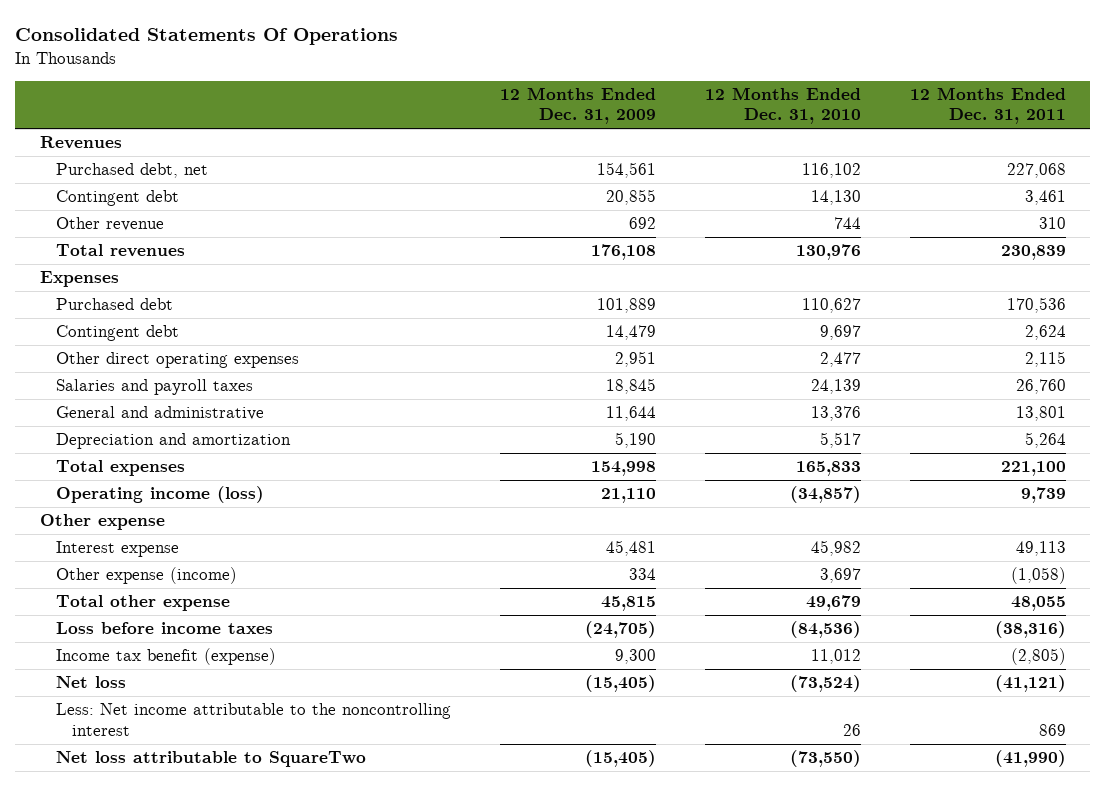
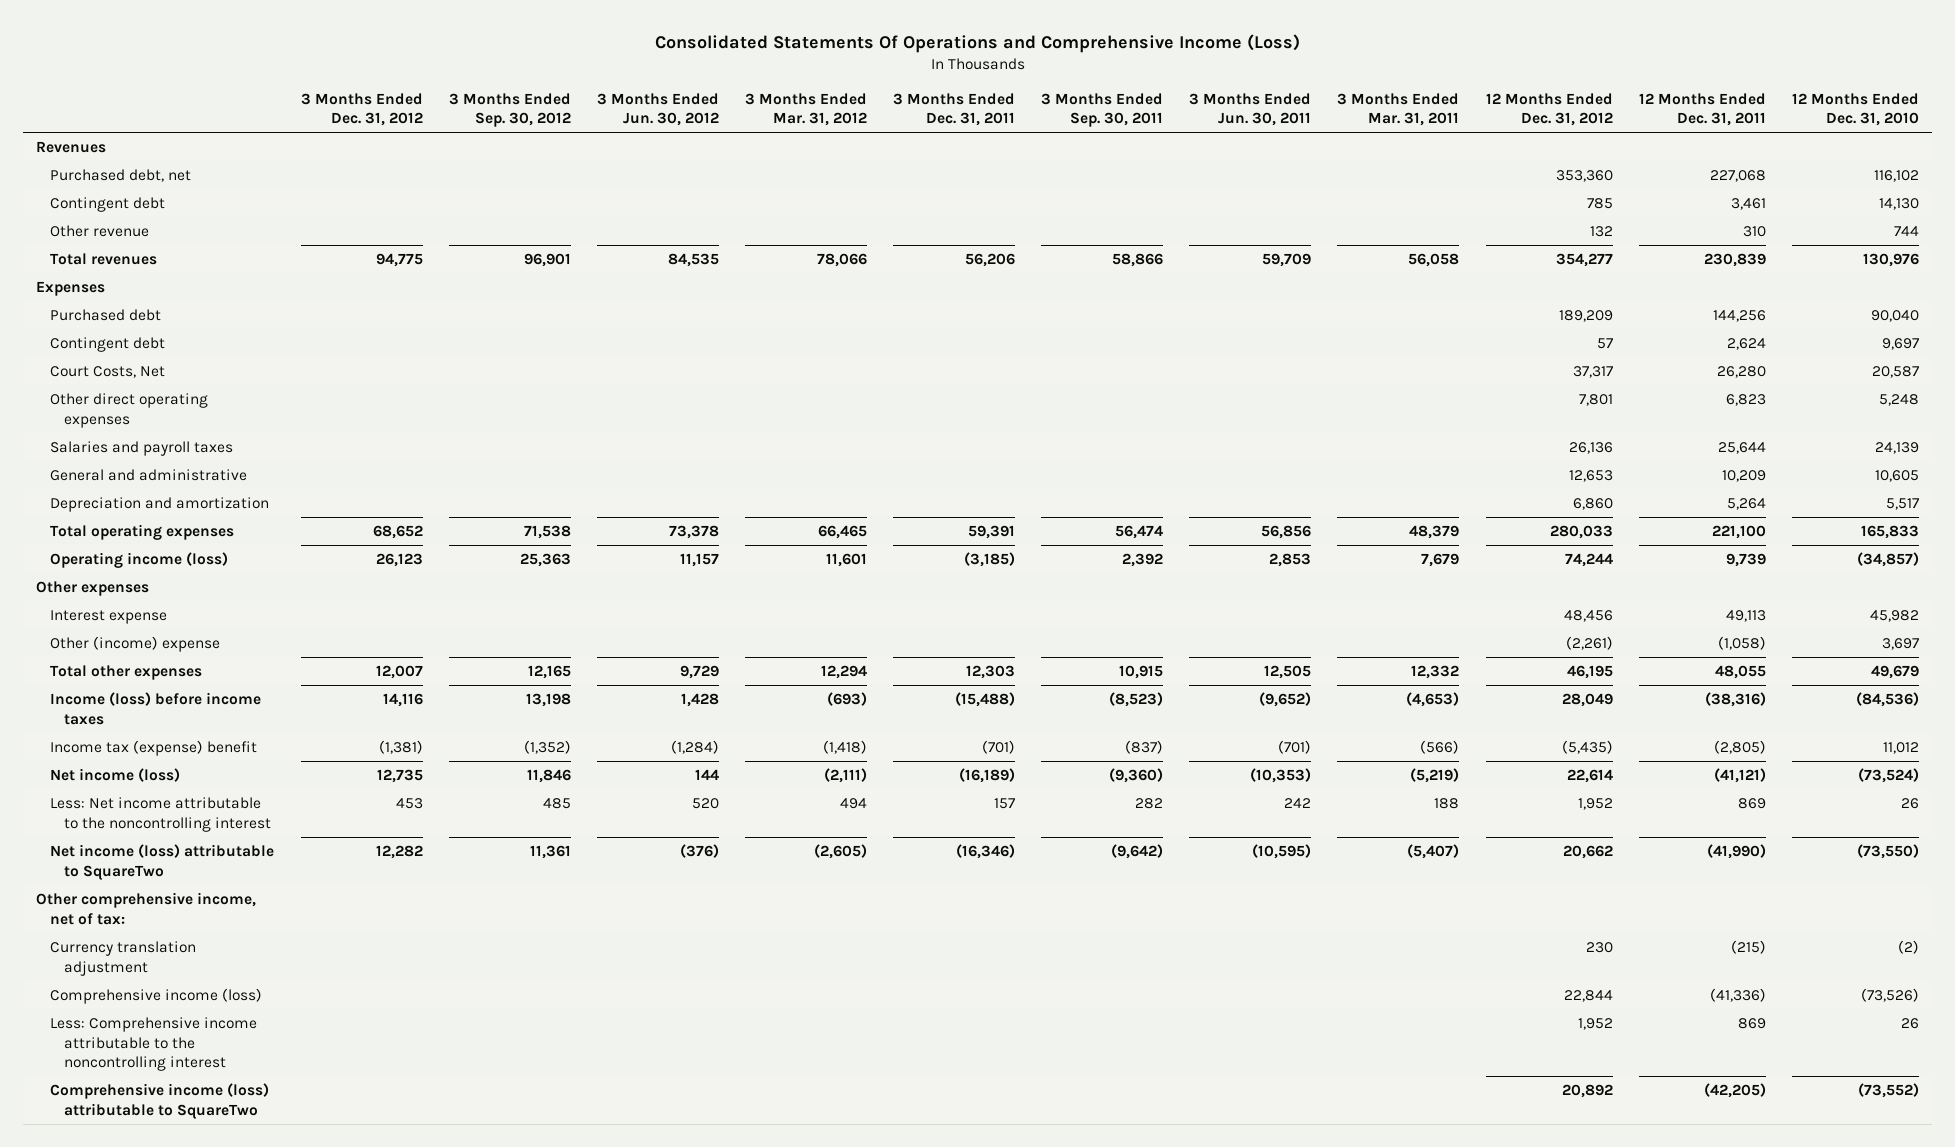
- Consolidated Statements Of Operations
+ Consolidated Statements Of Operations and Comprehensive Income (Loss)
- | 12 Months Ended Dec. 31, 2009 | 12 Months Ended Dec. 31, 2010 | 12 Months Ended Dec. 31, 2011
+ | 3 Months Ended Dec. 31, 2012 | 3 Months Ended Sep. 30, 2012 | 3 Months Ended Jun. 30, 2012 | 3 Months Ended Mar. 31, 2012 | 3 Months Ended Dec. 31, 2011 | 3 Months Ended Sep. 30, 2011 | 3 Months Ended Jun. 30, 2011 | 3 Months Ended Mar. 31, 2011 | 12 Months Ended Dec. 31, 2012 | 12 Months Ended Dec. 31, 2011 | 12 Months Ended Dec. 31, 2010
- Purchased debt | 101,889 | 110,627 | 170,536
+ Purchased debt | | | | | | | | | 189,209 | 144,256 | 90,040
- Other direct operating expenses | 2,951 | 2,477 | 2,115
- Salaries and payroll taxes | 18,845 | 24,139 | 26,760
- General and administrative | 11,644 | 13,376 | 13,801
+ Court Costs, Net | | | | | | | | | 37,317 | 26,280 | 20,587
+ Other direct operating expenses | | | | | | | | | 7,801 | 6,823 | 5,248
+ Salaries and payroll taxes | | | | | | | | | 26,136 | 25,644 | 24,139
+ General and administrative | | | | | | | | | 12,653 | 10,209 | 10,605
- Total expenses | 154,998 | 165,833 | 221,100
+ Total operating expenses | 68,652 | 71,538 | 73,378 | 66,465 | 59,391 | 56,474 | 56,856 | 48,379 | 280,033 | 221,100 | 165,833
- Other expense
+ Other expenses
- Other expense (income) | 334 | 3,697 | (1,058)
- Total other expense | 45,815 | 49,679 | 48,055
- Loss before income taxes | (24,705) | (84,536) | (38,316)
- Income tax benefit (expense) | 9,300 | 11,012 | (2,805)
- Net loss | (15,405) | (73,524) | (41,121)
+ Other (income) expense | | | | | | | | | (2,261) | (1,058) | 3,697
+ Total other expenses | 12,007 | 12,165 | 9,729 | 12,294 | 12,303 | 10,915 | 12,505 | 12,332 | 46,195 | 48,055 | 49,679
+ Income (loss) before income taxes | 14,116 | 13,198 | 1,428 | (693) | (15,488) | (8,523) | (9,652) | (4,653) | 28,049 | (38,316) | (84,536)
+ Income tax (expense) benefit | (1,381) | (1,352) | (1,284) | (1,418) | (701) | (837) | (701) | (566) | (5,435) | (2,805) | 11,012
+ Net income (loss) | 12,735 | 11,846 | 144 | (2,111) | (16,189) | (9,360) | (10,353) | (5,219) | 22,614 | (41,121) | (73,524)
- Net loss attributable to SquareTwo | (15,405) | (73,550) | (41,990)
+ Net income (loss) attributable to SquareTwo | 12,282 | 11,361 | (376) | (2,605) | (16,346) | (9,642) | (10,595) | (5,407) | 20,662 | (41,990) | (73,550)
+ Other comprehensive income, net of tax:
+ Currency translation adjustment | | | | | | | | | 230 | (215) | (2)
+ Comprehensive income (loss) | | | | | | | | | 22,844 | (41,336) | (73,526)
+ Less: Comprehensive income attributable to the noncontrolling interest | | | | | | | | | 1,952 | 869 | 26
+ Comprehensive income (loss) attributable to SquareTwo | | | | | | | | | 20,892 | (42,205) | (73,552)

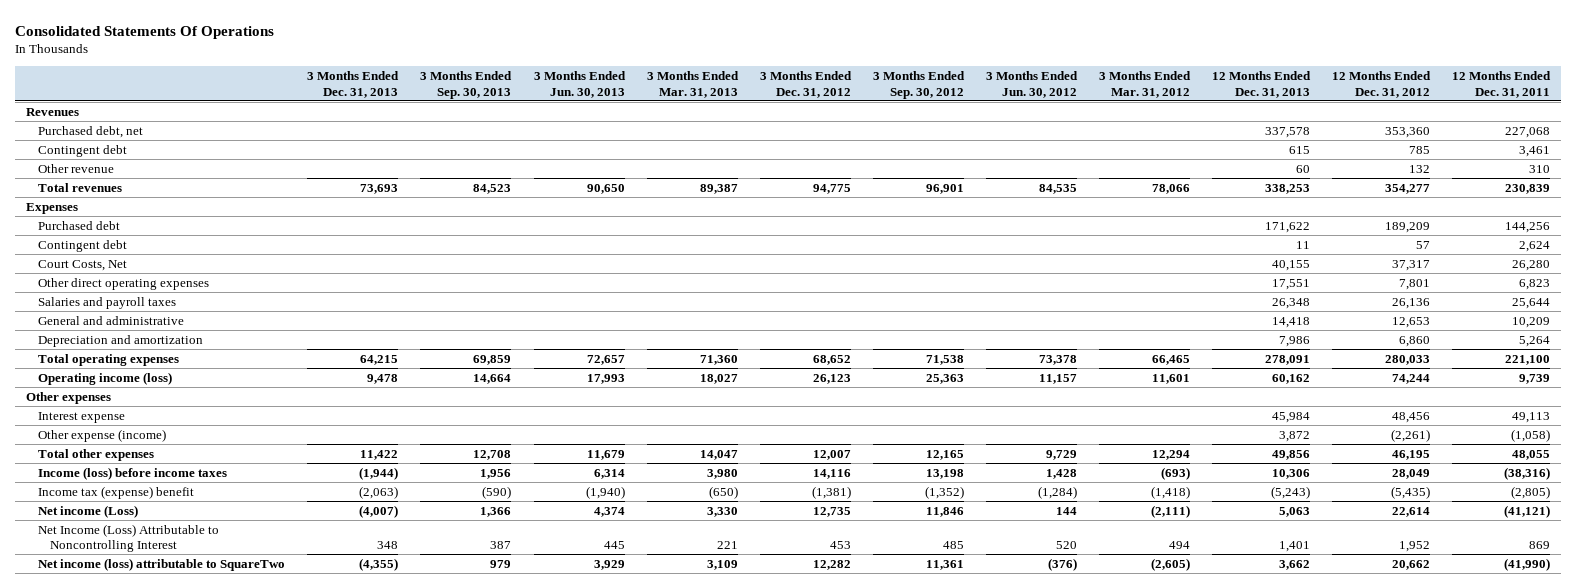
- Consolidated Statements Of Operations and Comprehensive Income (Loss)
+ Consolidated Statements Of Operations
- | 3 Months Ended Dec. 31, 2012 | 3 Months Ended Sep. 30, 2012 | 3 Months Ended Jun. 30, 2012 | 3 Months Ended Mar. 31, 2012 | 3 Months Ended Dec. 31, 2011 | 3 Months Ended Sep. 30, 2011 | 3 Months Ended Jun. 30, 2011 | 3 Months Ended Mar. 31, 2011 | 12 Months Ended Dec. 31, 2012 | 12 Months Ended Dec. 31, 2011 | 12 Months Ended Dec. 31, 2010
+ | 3 Months Ended Dec. 31, 2013 | 3 Months Ended Sep. 30, 2013 | 3 Months Ended Jun. 30, 2013 | 3 Months Ended Mar. 31, 2013 | 3 Months Ended Dec. 31, 2012 | 3 Months Ended Sep. 30, 2012 | 3 Months Ended Jun. 30, 2012 | 3 Months Ended Mar. 31, 2012 | 12 Months Ended Dec. 31, 2013 | 12 Months Ended Dec. 31, 2012 | 12 Months Ended Dec. 31, 2011
- Other (income) expense | | | | | | | | | (2,261) | (1,058) | 3,697
+ Other expense (income) | | | | | | | | | 3,872 | (2,261) | (1,058)
- Net income (loss) | 12,735 | 11,846 | 144 | (2,111) | (16,189) | (9,360) | (10,353) | (5,219) | 22,614 | (41,121) | (73,524)
- Less: Net income attributable to the noncontrolling interest | 453 | 485 | 520 | 494 | 157 | 282 | 242 | 188 | 1,952 | 869 | 26
+ Net income (Loss) | (4,007) | 1,366 | 4,374 | 3,330 | 12,735 | 11,846 | 144 | (2,111) | 5,063 | 22,614 | (41,121)
+ Net Income (Loss) Attributable to Noncontrolling Interest | 348 | 387 | 445 | 221 | 453 | 485 | 520 | 494 | 1,401 | 1,952 | 869
- Other comprehensive income, net of tax:
- Currency translation adjustment | | | | | | | | | 230 | (215) | (2)
- Comprehensive income (loss) | | | | | | | | | 22,844 | (41,336) | (73,526)
- Less: Comprehensive income attributable to the noncontrolling interest | | | | | | | | | 1,952 | 869 | 26
- Comprehensive income (loss) attributable to SquareTwo | | | | | | | | | 20,892 | (42,205) | (73,552)

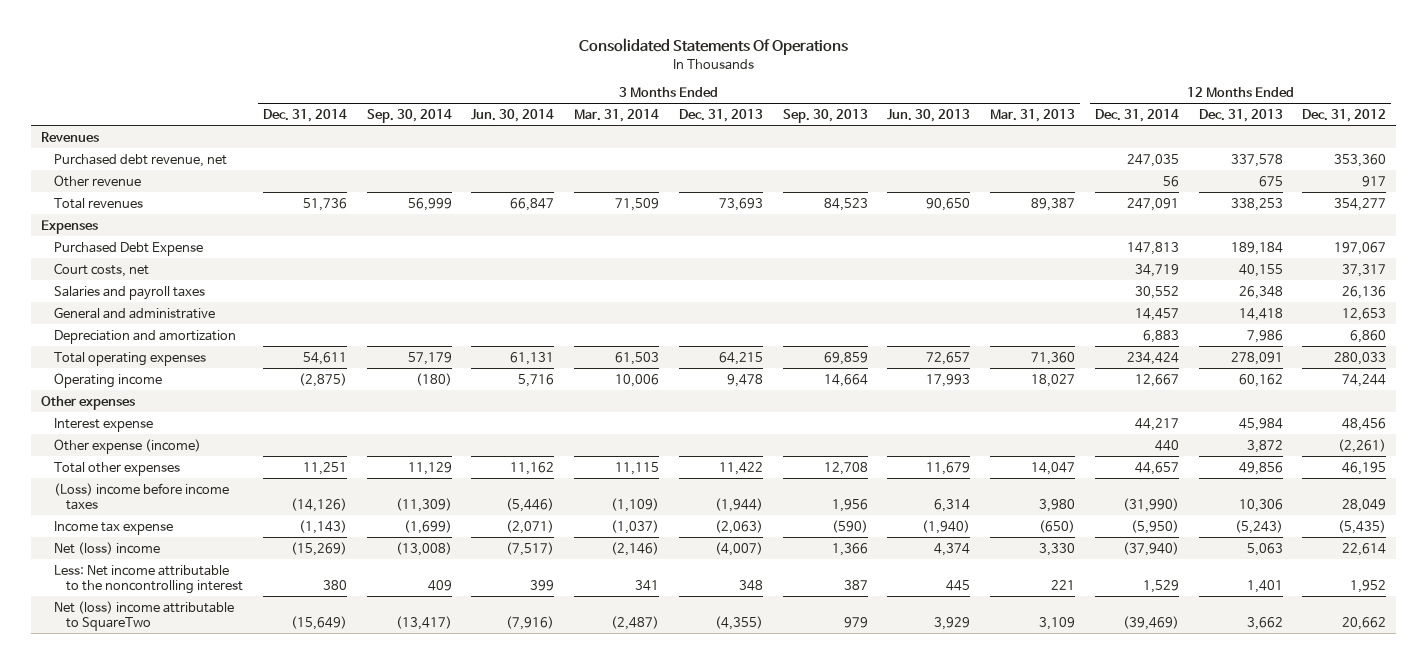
- | 3 Months Ended Dec. 31, 2013 | 3 Months Ended Sep. 30, 2013 | 3 Months Ended Jun. 30, 2013 | 3 Months Ended Mar. 31, 2013 | 3 Months Ended Dec. 31, 2012 | 3 Months Ended Sep. 30, 2012 | 3 Months Ended Jun. 30, 2012 | 3 Months Ended Mar. 31, 2012 | 12 Months Ended Dec. 31, 2013 | 12 Months Ended Dec. 31, 2012 | 12 Months Ended Dec. 31, 2011
+ | 3 Months Ended Dec. 31, 2014 | 3 Months Ended Sep. 30, 2014 | 3 Months Ended Jun. 30, 2014 | 3 Months Ended Mar. 31, 2014 | 3 Months Ended Dec. 31, 2013 | 3 Months Ended Sep. 30, 2013 | 3 Months Ended Jun. 30, 2013 | 3 Months Ended Mar. 31, 2013 | 12 Months Ended Dec. 31, 2014 | 12 Months Ended Dec. 31, 2013 | 12 Months Ended Dec. 31, 2012
- Purchased debt, net | | | | | | | | | 337,578 | 353,360 | 227,068
- Contingent debt | | | | | | | | | 615 | 785 | 3,461
- Other revenue | | | | | | | | | 60 | 132 | 310
+ Purchased debt revenue, net | | | | | | | | | 247,035 | 337,578 | 353,360
+ Other revenue | | | | | | | | | 56 | 675 | 917
- Purchased debt | | | | | | | | | 171,622 | 189,209 | 144,256
- Contingent debt | | | | | | | | | 11 | 57 | 2,624
- Court Costs, Net | | | | | | | | | 40,155 | 37,317 | 26,280
- Other direct operating expenses | | | | | | | | | 17,551 | 7,801 | 6,823
+ Purchased Debt Expense | | | | | | | | | 147,813 | 189,184 | 197,067
+ Court costs, net | | | | | | | | | 34,719 | 40,155 | 37,317
- Operating income (loss) | 9,478 | 14,664 | 17,993 | 18,027 | 26,123 | 25,363 | 11,157 | 11,601 | 60,162 | 74,244 | 9,739
+ Operating income | (2,875) | (180) | 5,716 | 10,006 | 9,478 | 14,664 | 17,993 | 18,027 | 12,667 | 60,162 | 74,244
- Income (loss) before income taxes | (1,944) | 1,956 | 6,314 | 3,980 | 14,116 | 13,198 | 1,428 | (693) | 10,306 | 28,049 | (38,316)
- Income tax (expense) benefit | (2,063) | (590) | (1,940) | (650) | (1,381) | (1,352) | (1,284) | (1,418) | (5,243) | (5,435) | (2,805)
- Net income (Loss) | (4,007) | 1,366 | 4,374 | 3,330 | 12,735 | 11,846 | 144 | (2,111) | 5,063 | 22,614 | (41,121)
- Net Income (Loss) Attributable to Noncontrolling Interest | 348 | 387 | 445 | 221 | 453 | 485 | 520 | 494 | 1,401 | 1,952 | 869
- Net income (loss) attributable to SquareTwo | (4,355) | 979 | 3,929 | 3,109 | 12,282 | 11,361 | (376) | (2,605) | 3,662 | 20,662 | (41,990)
+ (Loss) income before income taxes | (14,126) | (11,309) | (5,446) | (1,109) | (1,944) | 1,956 | 6,314 | 3,980 | (31,990) | 10,306 | 28,049
+ Income tax expense | (1,143) | (1,699) | (2,071) | (1,037) | (2,063) | (590) | (1,940) | (650) | (5,950) | (5,243) | (5,435)
+ Net (loss) income | (15,269) | (13,008) | (7,517) | (2,146) | (4,007) | 1,366 | 4,374 | 3,330 | (37,940) | 5,063 | 22,614
+ Less: Net income attributable to the noncontrolling interest | 380 | 409 | 399 | 341 | 348 | 387 | 445 | 221 | 1,529 | 1,401 | 1,952
+ Net (loss) income attributable to SquareTwo | (15,649) | (13,417) | (7,916) | (2,487) | (4,355) | 979 | 3,929 | 3,109 | (39,469) | 3,662 | 20,662

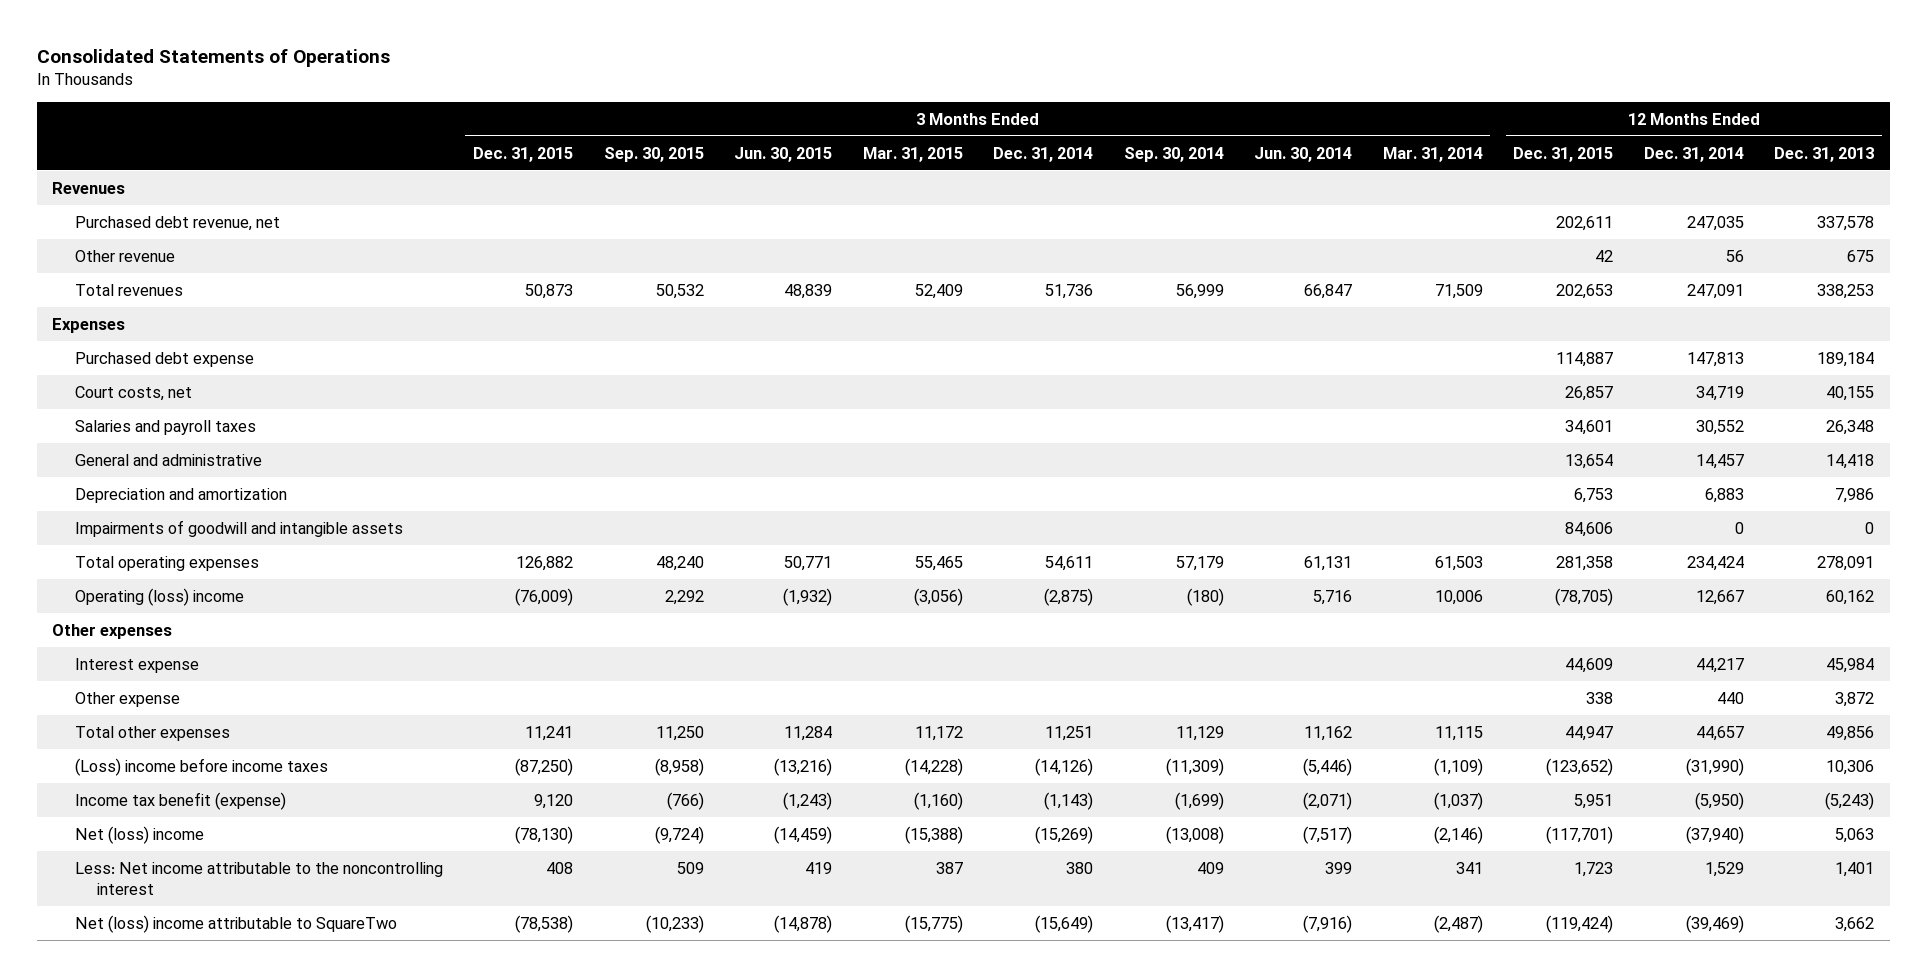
- Consolidated Statements Of Operations
+ Consolidated Statements of Operations
- | 3 Months Ended Dec. 31, 2014 | 3 Months Ended Sep. 30, 2014 | 3 Months Ended Jun. 30, 2014 | 3 Months Ended Mar. 31, 2014 | 3 Months Ended Dec. 31, 2013 | 3 Months Ended Sep. 30, 2013 | 3 Months Ended Jun. 30, 2013 | 3 Months Ended Mar. 31, 2013 | 12 Months Ended Dec. 31, 2014 | 12 Months Ended Dec. 31, 2013 | 12 Months Ended Dec. 31, 2012
+ | 3 Months Ended Dec. 31, 2015 | 3 Months Ended Sep. 30, 2015 | 3 Months Ended Jun. 30, 2015 | 3 Months Ended Mar. 31, 2015 | 3 Months Ended Dec. 31, 2014 | 3 Months Ended Sep. 30, 2014 | 3 Months Ended Jun. 30, 2014 | 3 Months Ended Mar. 31, 2014 | 12 Months Ended Dec. 31, 2015 | 12 Months Ended Dec. 31, 2014 | 12 Months Ended Dec. 31, 2013
- Purchased Debt Expense | | | | | | | | | 147,813 | 189,184 | 197,067
+ Purchased debt expense | | | | | | | | | 114,887 | 147,813 | 189,184
+ Impairments of goodwill and intangible assets | | | | | | | | | 84,606 | 0 | 0
- Operating income | (2,875) | (180) | 5,716 | 10,006 | 9,478 | 14,664 | 17,993 | 18,027 | 12,667 | 60,162 | 74,244
+ Operating (loss) income | (76,009) | 2,292 | (1,932) | (3,056) | (2,875) | (180) | 5,716 | 10,006 | (78,705) | 12,667 | 60,162
- Other expense (income) | | | | | | | | | 440 | 3,872 | (2,261)
+ Other expense | | | | | | | | | 338 | 440 | 3,872
- Income tax expense | (1,143) | (1,699) | (2,071) | (1,037) | (2,063) | (590) | (1,940) | (650) | (5,950) | (5,243) | (5,435)
+ Income tax benefit (expense) | 9,120 | (766) | (1,243) | (1,160) | (1,143) | (1,699) | (2,071) | (1,037) | 5,951 | (5,950) | (5,243)

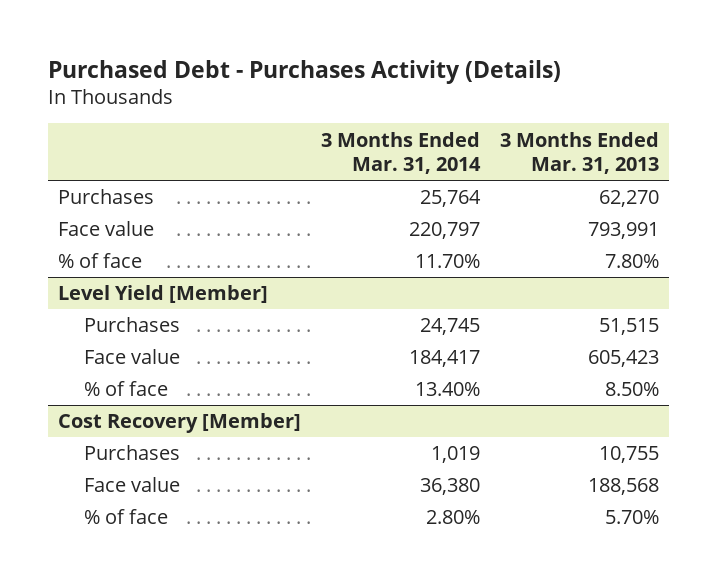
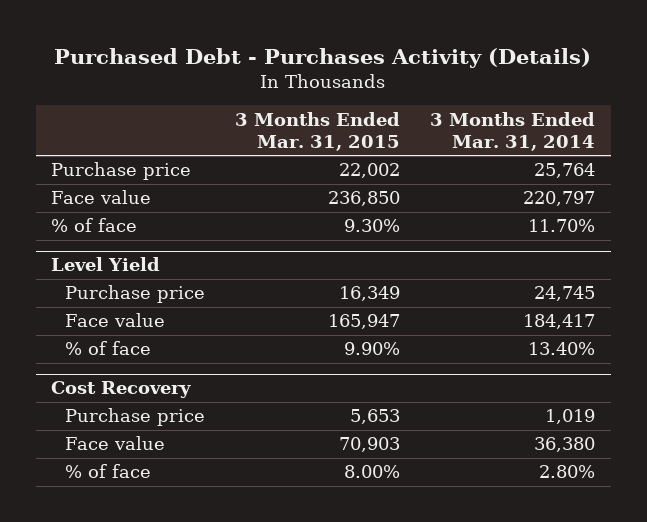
- | 3 Months Ended Mar. 31, 2014 | 3 Months Ended Mar. 31, 2013
+ | 3 Months Ended Mar. 31, 2015 | 3 Months Ended Mar. 31, 2014
- Purchases | 25,764 | 62,270
+ Purchase price | 22,002 | 25,764
- Level Yield [Member]
- Purchases | 24,745 | 51,515
+ Level Yield
+ Purchase price | 16,349 | 24,745
- Cost Recovery [Member]
- Purchases | 1,019 | 10,755
+ Cost Recovery
+ Purchase price | 5,653 | 1,019

